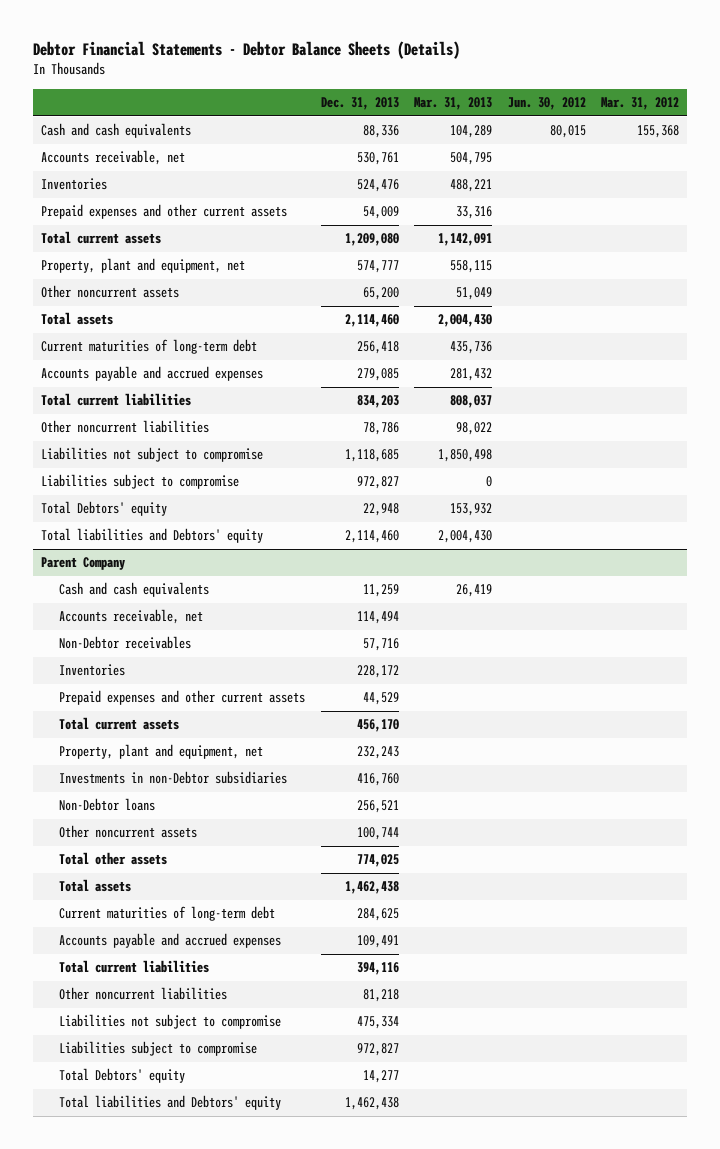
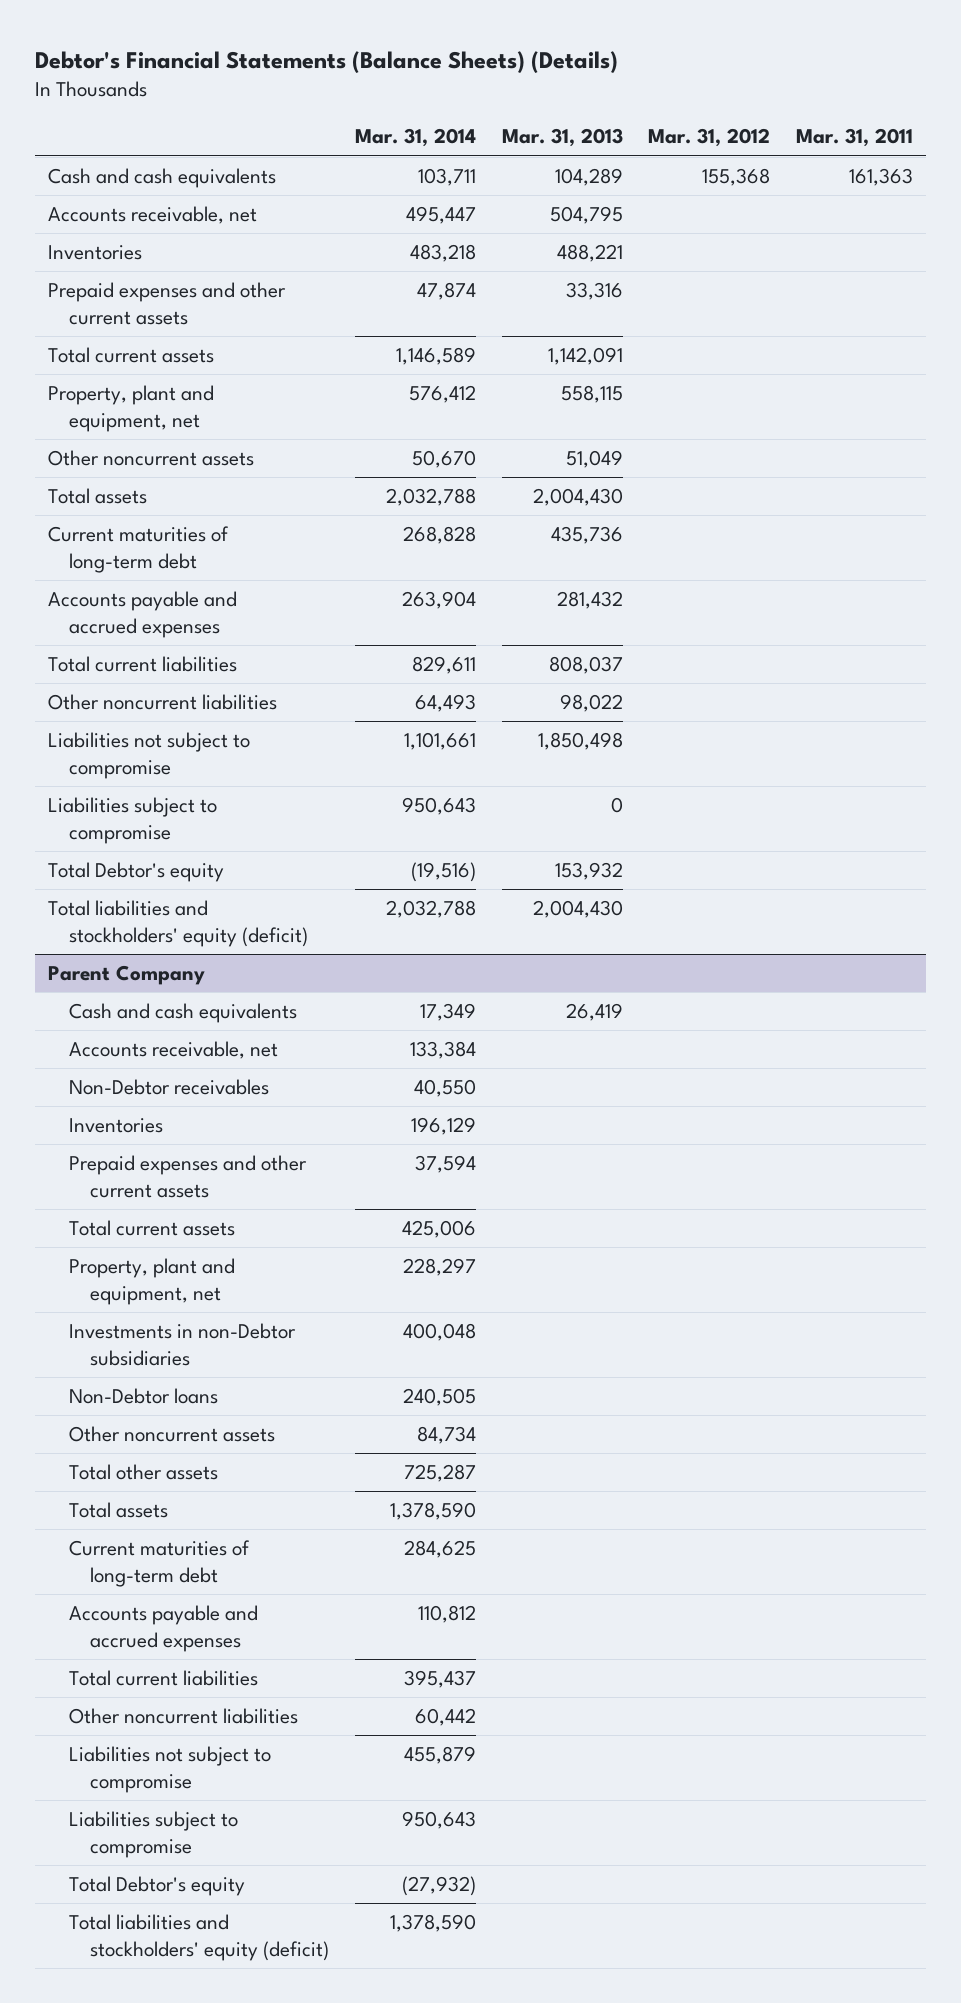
- Debtor Financial Statements - Debtor Balance Sheets (Details)
+ Debtor's Financial Statements (Balance Sheets) (Details)
- | Dec. 31, 2013 | Mar. 31, 2013 | Jun. 30, 2012 | Mar. 31, 2012
+ | Mar. 31, 2014 | Mar. 31, 2013 | Mar. 31, 2012 | Mar. 31, 2011
- Total Debtors' equity | 22,948 | 153,932 | |
- Total liabilities and Debtors' equity | 2,114,460 | 2,004,430 | |
+ Total Debtor's equity | (19,516) | 153,932 | |
+ Total liabilities and stockholders' equity (deficit) | 2,032,788 | 2,004,430 | |
@ Parent Company
- Total Debtors' equity | 14,277 | | |
- Total liabilities and Debtors' equity | 1,462,438 | | |
+ Total Debtor's equity | (27,932) | | |
+ Total liabilities and stockholders' equity (deficit) | 1,378,590 | | |

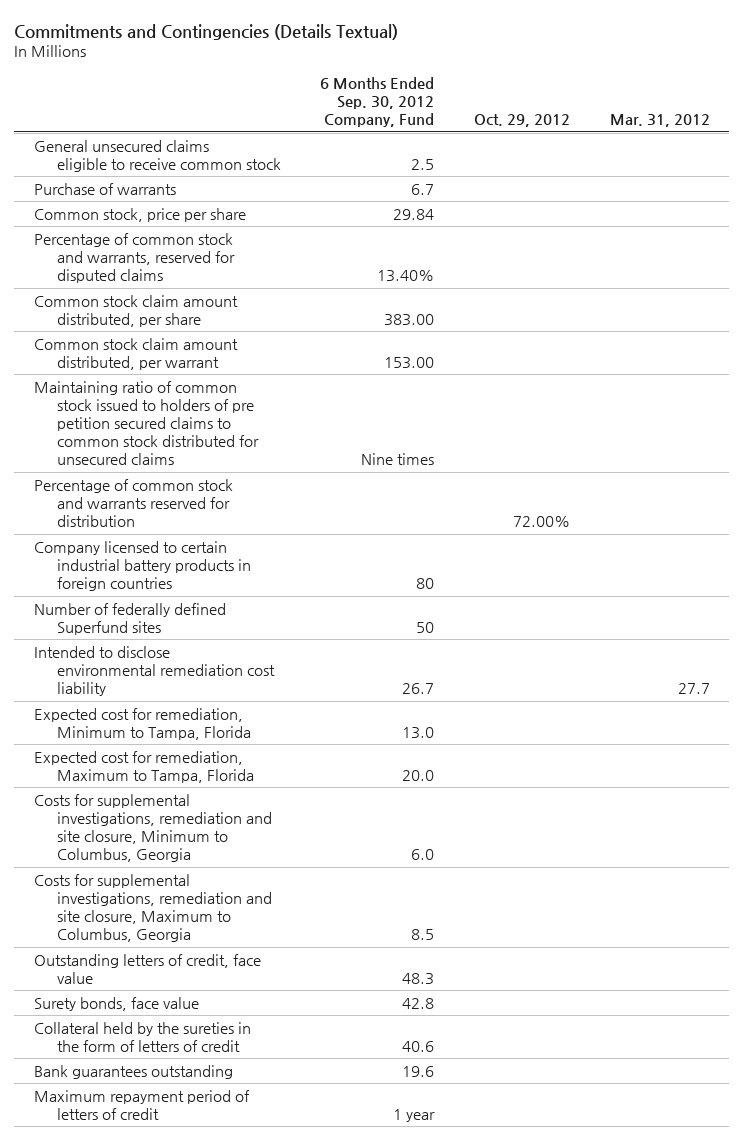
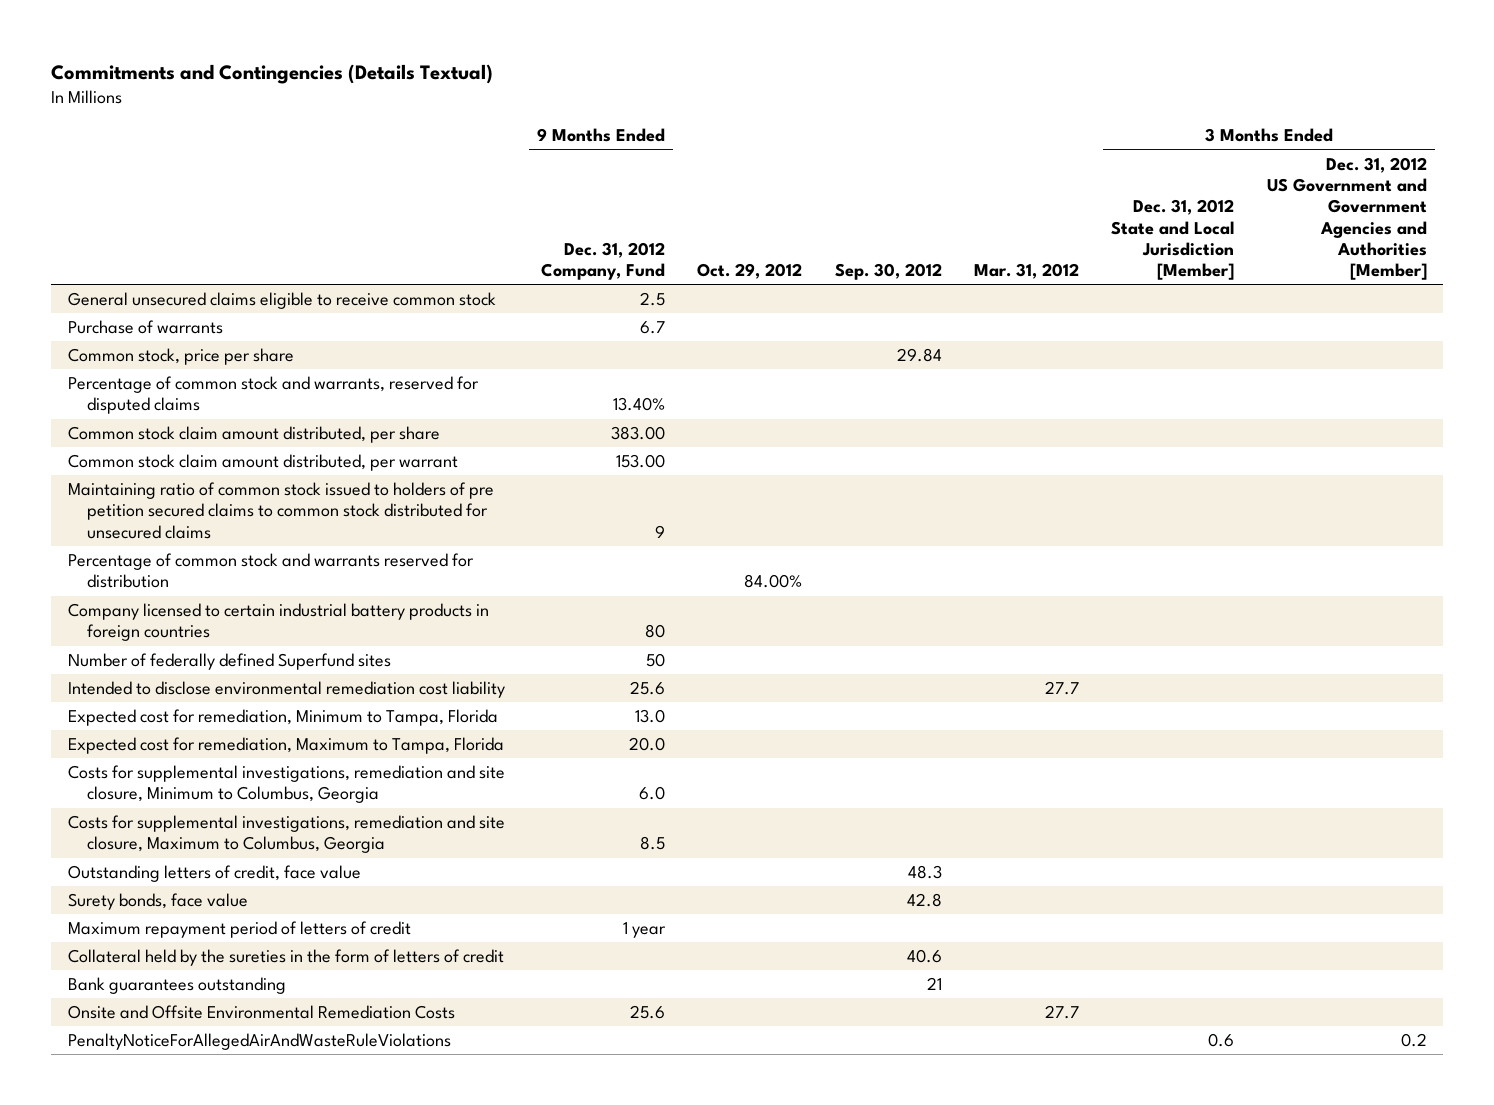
- | 6 Months Ended Sep. 30, 2012 Company, Fund | Oct. 29, 2012 | Mar. 31, 2012
+ | 9 Months Ended Dec. 31, 2012 Company, Fund | Oct. 29, 2012 | Sep. 30, 2012 | Mar. 31, 2012 | 3 Months Ended Dec. 31, 2012 State and Local Jurisdiction [Member] | 3 Months Ended Dec. 31, 2012 US Government and Government Agencies and Authorities [Member]
- Percentage of common stock and warrants reserved for distribution | | 72.00% |
+ Percentage of common stock and warrants reserved for distribution | | 84.00% | | | |
moved up: Maximum repayment period of letters of credit | 1 year | | | | |
+ Onsite and Offsite Environmental Remediation Costs | 25.6 | | | 27.7 | |
+ PenaltyNoticeForAllegedAirAndWasteRuleViolations | | | | | 0.6 | 0.2

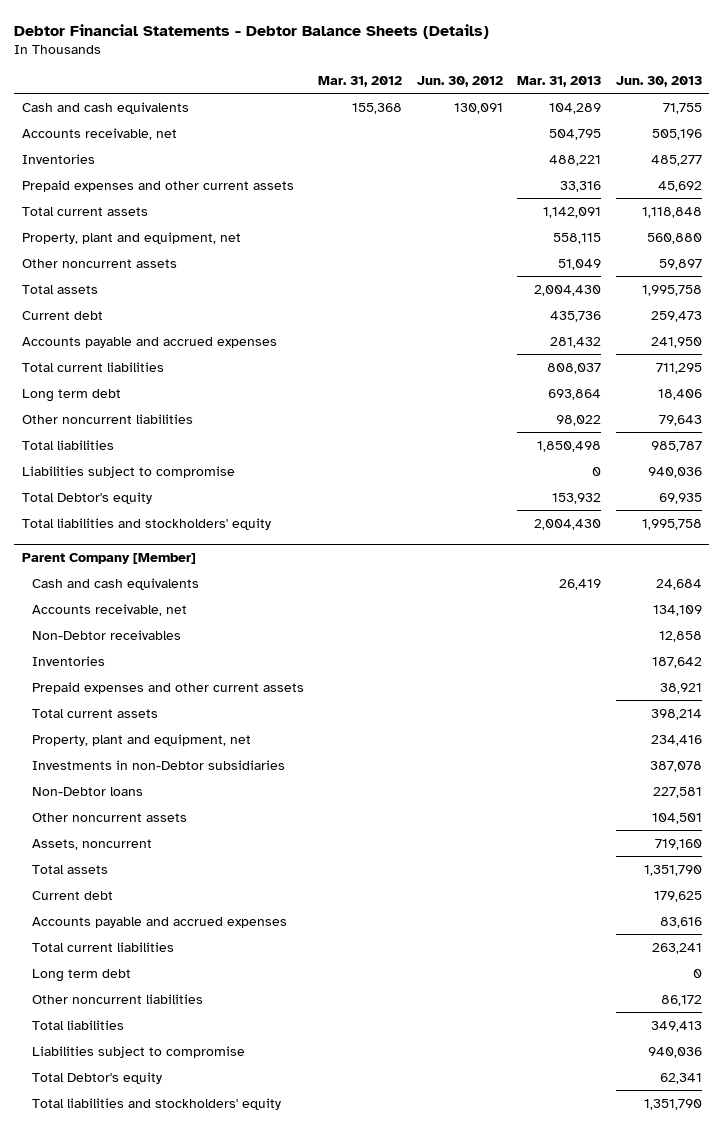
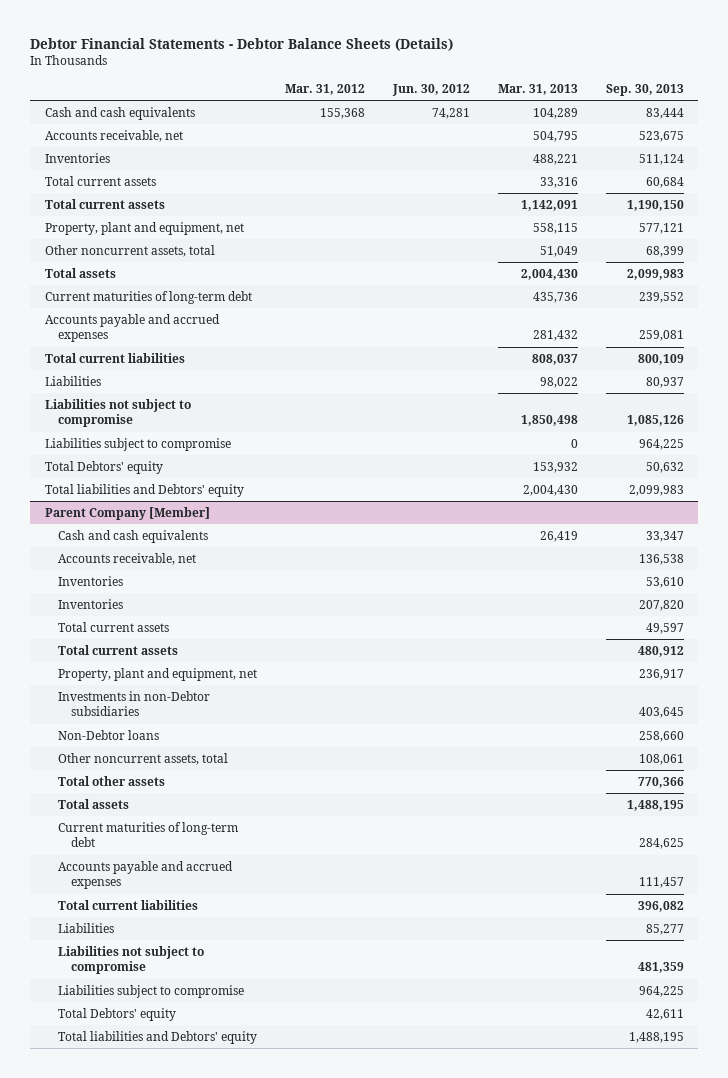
- | Mar. 31, 2012 | Jun. 30, 2012 | Mar. 31, 2013 | Jun. 30, 2013
+ | Mar. 31, 2012 | Jun. 30, 2012 | Mar. 31, 2013 | Sep. 30, 2013
- Cash and cash equivalents | 155,368 | 130,091 | 104,289 | 71,755
+ Cash and cash equivalents | 155,368 | 74,281 | 104,289 | 83,444
- Prepaid expenses and other current assets | | | 33,316 | 45,692
+ Total current assets | | | 33,316 | 60,684
- Other noncurrent assets | | | 51,049 | 59,897
+ Other noncurrent assets, total | | | 51,049 | 68,399
- Current debt | | | 435,736 | 259,473
+ Current maturities of long-term debt | | | 435,736 | 239,552
- Long term debt | | | 693,864 | 18,406
- Other noncurrent liabilities | | | 98,022 | 79,643
- Total liabilities | | | 1,850,498 | 985,787
+ Liabilities | | | 98,022 | 80,937
+ Liabilities not subject to compromise | | | 1,850,498 | 1,085,126
- Total Debtor's equity | | | 153,932 | 69,935
- Total liabilities and stockholders' equity | | | 2,004,430 | 1,995,758
+ Total Debtors' equity | | | 153,932 | 50,632
+ Total liabilities and Debtors' equity | | | 2,004,430 | 2,099,983
@ Parent Company [Member]
- Non-Debtor receivables | | | | 12,858
- Prepaid expenses and other current assets | | | | 38,921
+ Inventories | | | | 207,820
+ Total current assets | | | | 480,912
- Other noncurrent assets | | | | 104,501
- Assets, noncurrent | | | | 719,160
+ Other noncurrent assets, total | | | | 108,061
+ Total other assets | | | | 770,366
- Current debt | | | | 179,625
+ Current maturities of long-term debt | | | | 284,625
- Long term debt | | | | 0
- Other noncurrent liabilities | | | | 86,172
- Total liabilities | | | | 349,413
+ Liabilities | | | | 85,277
+ Liabilities not subject to compromise | | | | 481,359
- Total Debtor's equity | | | | 62,341
- Total liabilities and stockholders' equity | | | | 1,351,790
+ Total Debtors' equity | | | | 42,611
+ Total liabilities and Debtors' equity | | | | 1,488,195

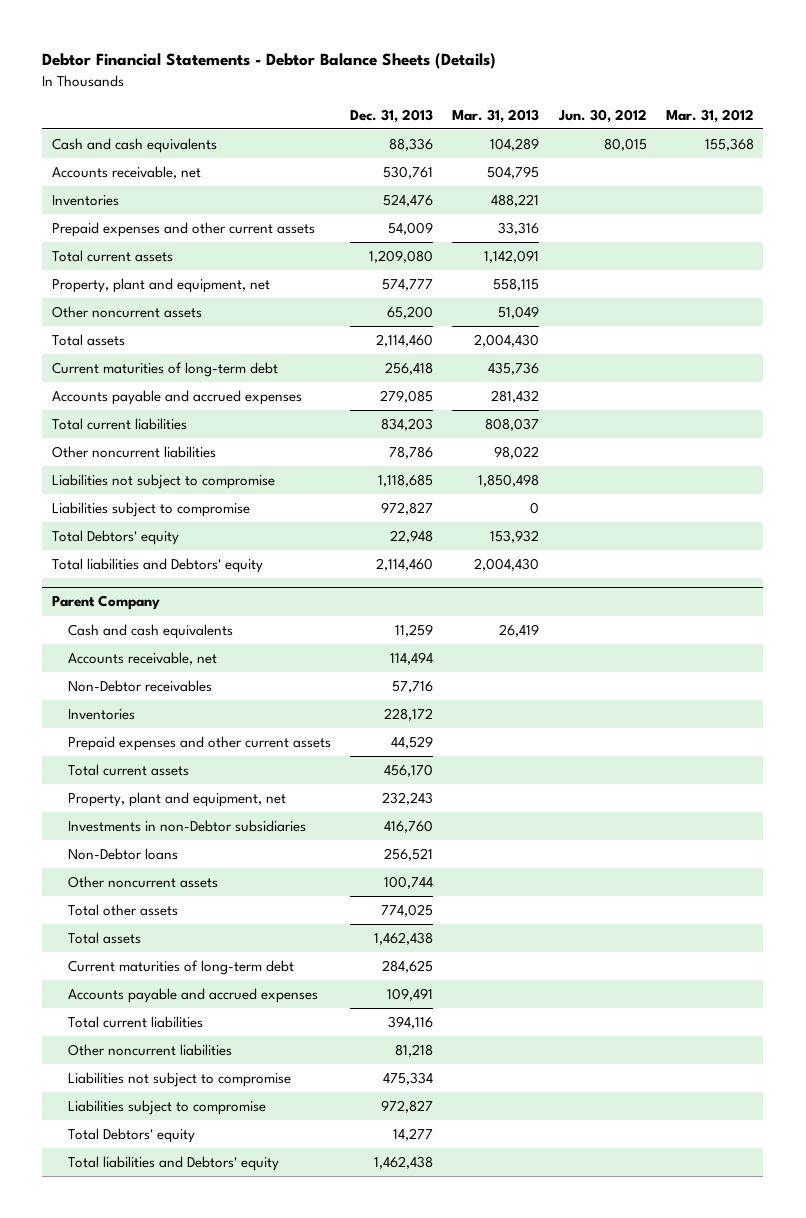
- | Mar. 31, 2012 | Jun. 30, 2012 | Mar. 31, 2013 | Sep. 30, 2013
+ | Dec. 31, 2013 | Mar. 31, 2013 | Jun. 30, 2012 | Mar. 31, 2012
- Cash and cash equivalents | 155,368 | 74,281 | 104,289 | 83,444
+ Cash and cash equivalents | 88,336 | 104,289 | 80,015 | 155,368
- Total current assets | | | 33,316 | 60,684
+ Prepaid expenses and other current assets | 54,009 | 33,316 | |
- Other noncurrent assets, total | | | 51,049 | 68,399
+ Other noncurrent assets | 65,200 | 51,049 | |
- Liabilities | | | 98,022 | 80,937
+ Other noncurrent liabilities | 78,786 | 98,022 | |
- Parent Company [Member]
+ Parent Company
- Inventories | | | | 53,610
+ Non-Debtor receivables | 57,716 | | |
- Total current assets | | | | 49,597
+ Prepaid expenses and other current assets | 44,529 | | |
- Other noncurrent assets, total | | | | 108,061
+ Other noncurrent assets | 100,744 | | |
- Liabilities | | | | 85,277
+ Other noncurrent liabilities | 81,218 | | |

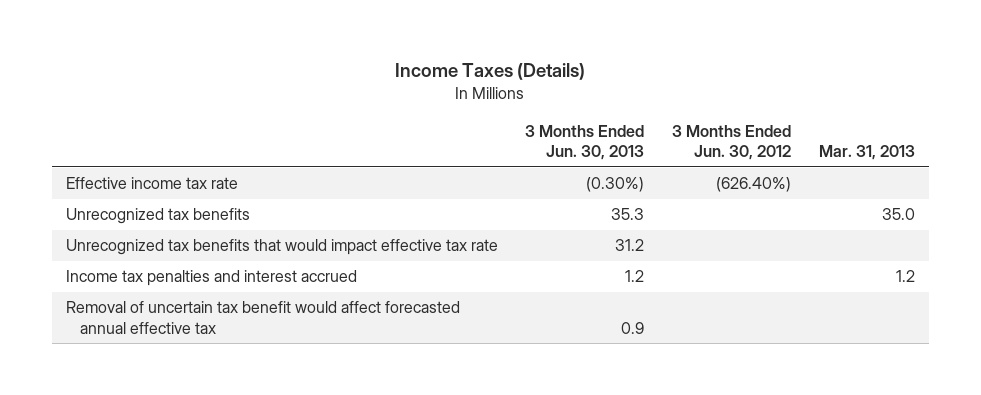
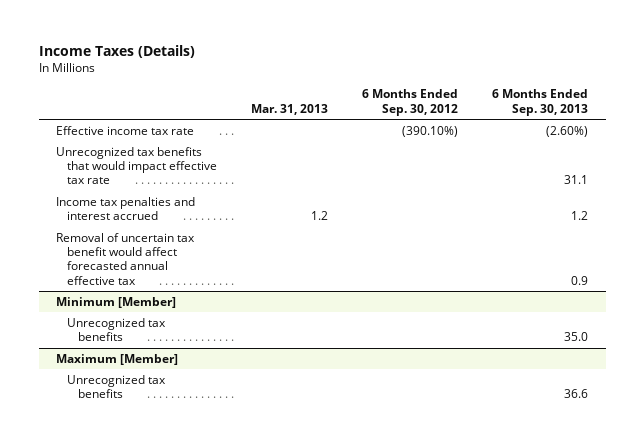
- | 3 Months Ended Jun. 30, 2013 | 3 Months Ended Jun. 30, 2012 | Mar. 31, 2013
+ | Mar. 31, 2013 | 6 Months Ended Sep. 30, 2012 | 6 Months Ended Sep. 30, 2013
- Unrecognized tax benefits | 35.3 | | 35.0
+ Minimum [Member]
+ Unrecognized tax benefits | | | 35.0
+ Maximum [Member]
+ Unrecognized tax benefits | | | 36.6

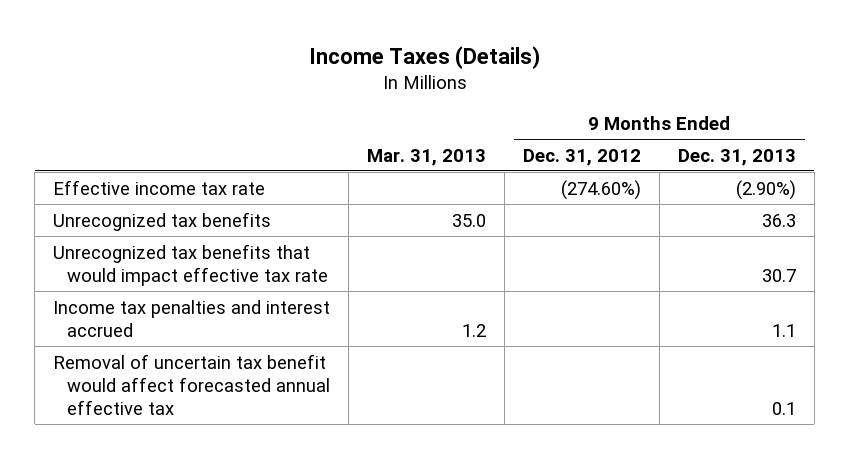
- | Mar. 31, 2013 | 6 Months Ended Sep. 30, 2012 | 6 Months Ended Sep. 30, 2013
+ | Mar. 31, 2013 | 9 Months Ended Dec. 31, 2012 | 9 Months Ended Dec. 31, 2013
+ Unrecognized tax benefits | 35.0 | | 36.3
- Minimum [Member]
- Unrecognized tax benefits | | | 35.0
- Maximum [Member]
- Unrecognized tax benefits | | | 36.6

